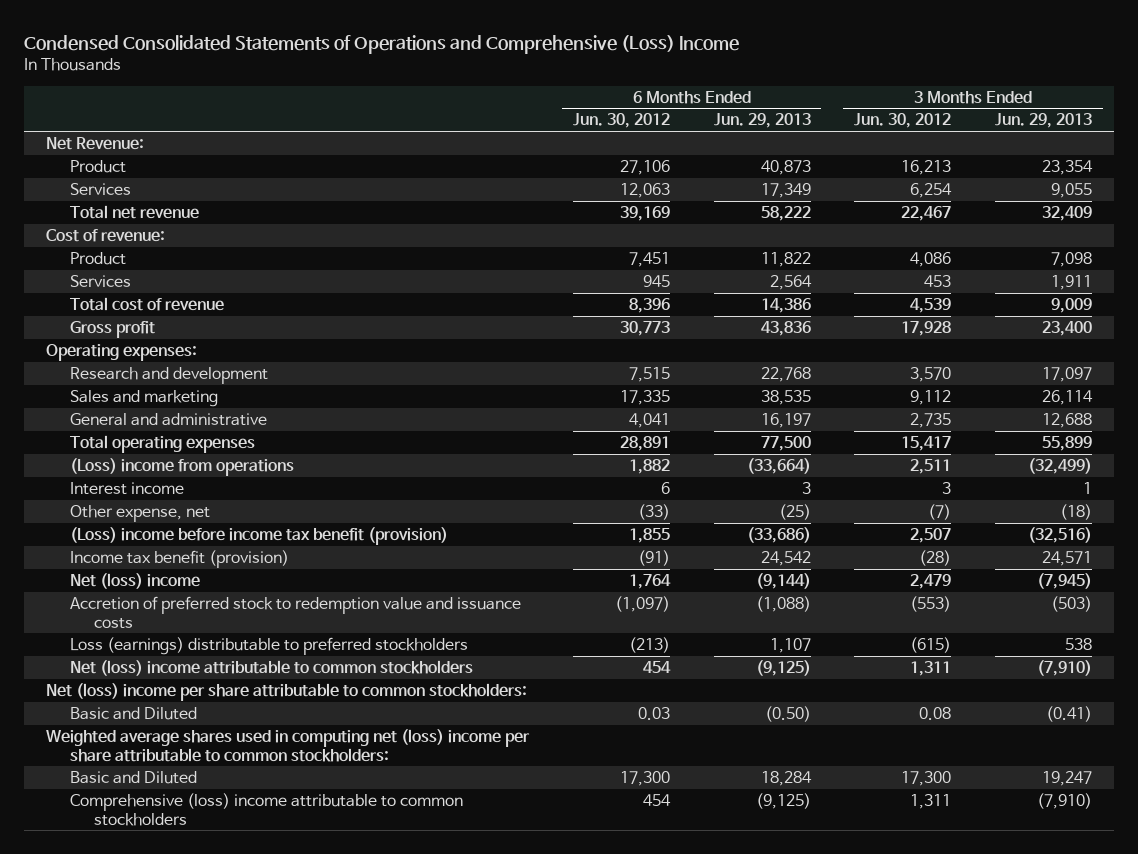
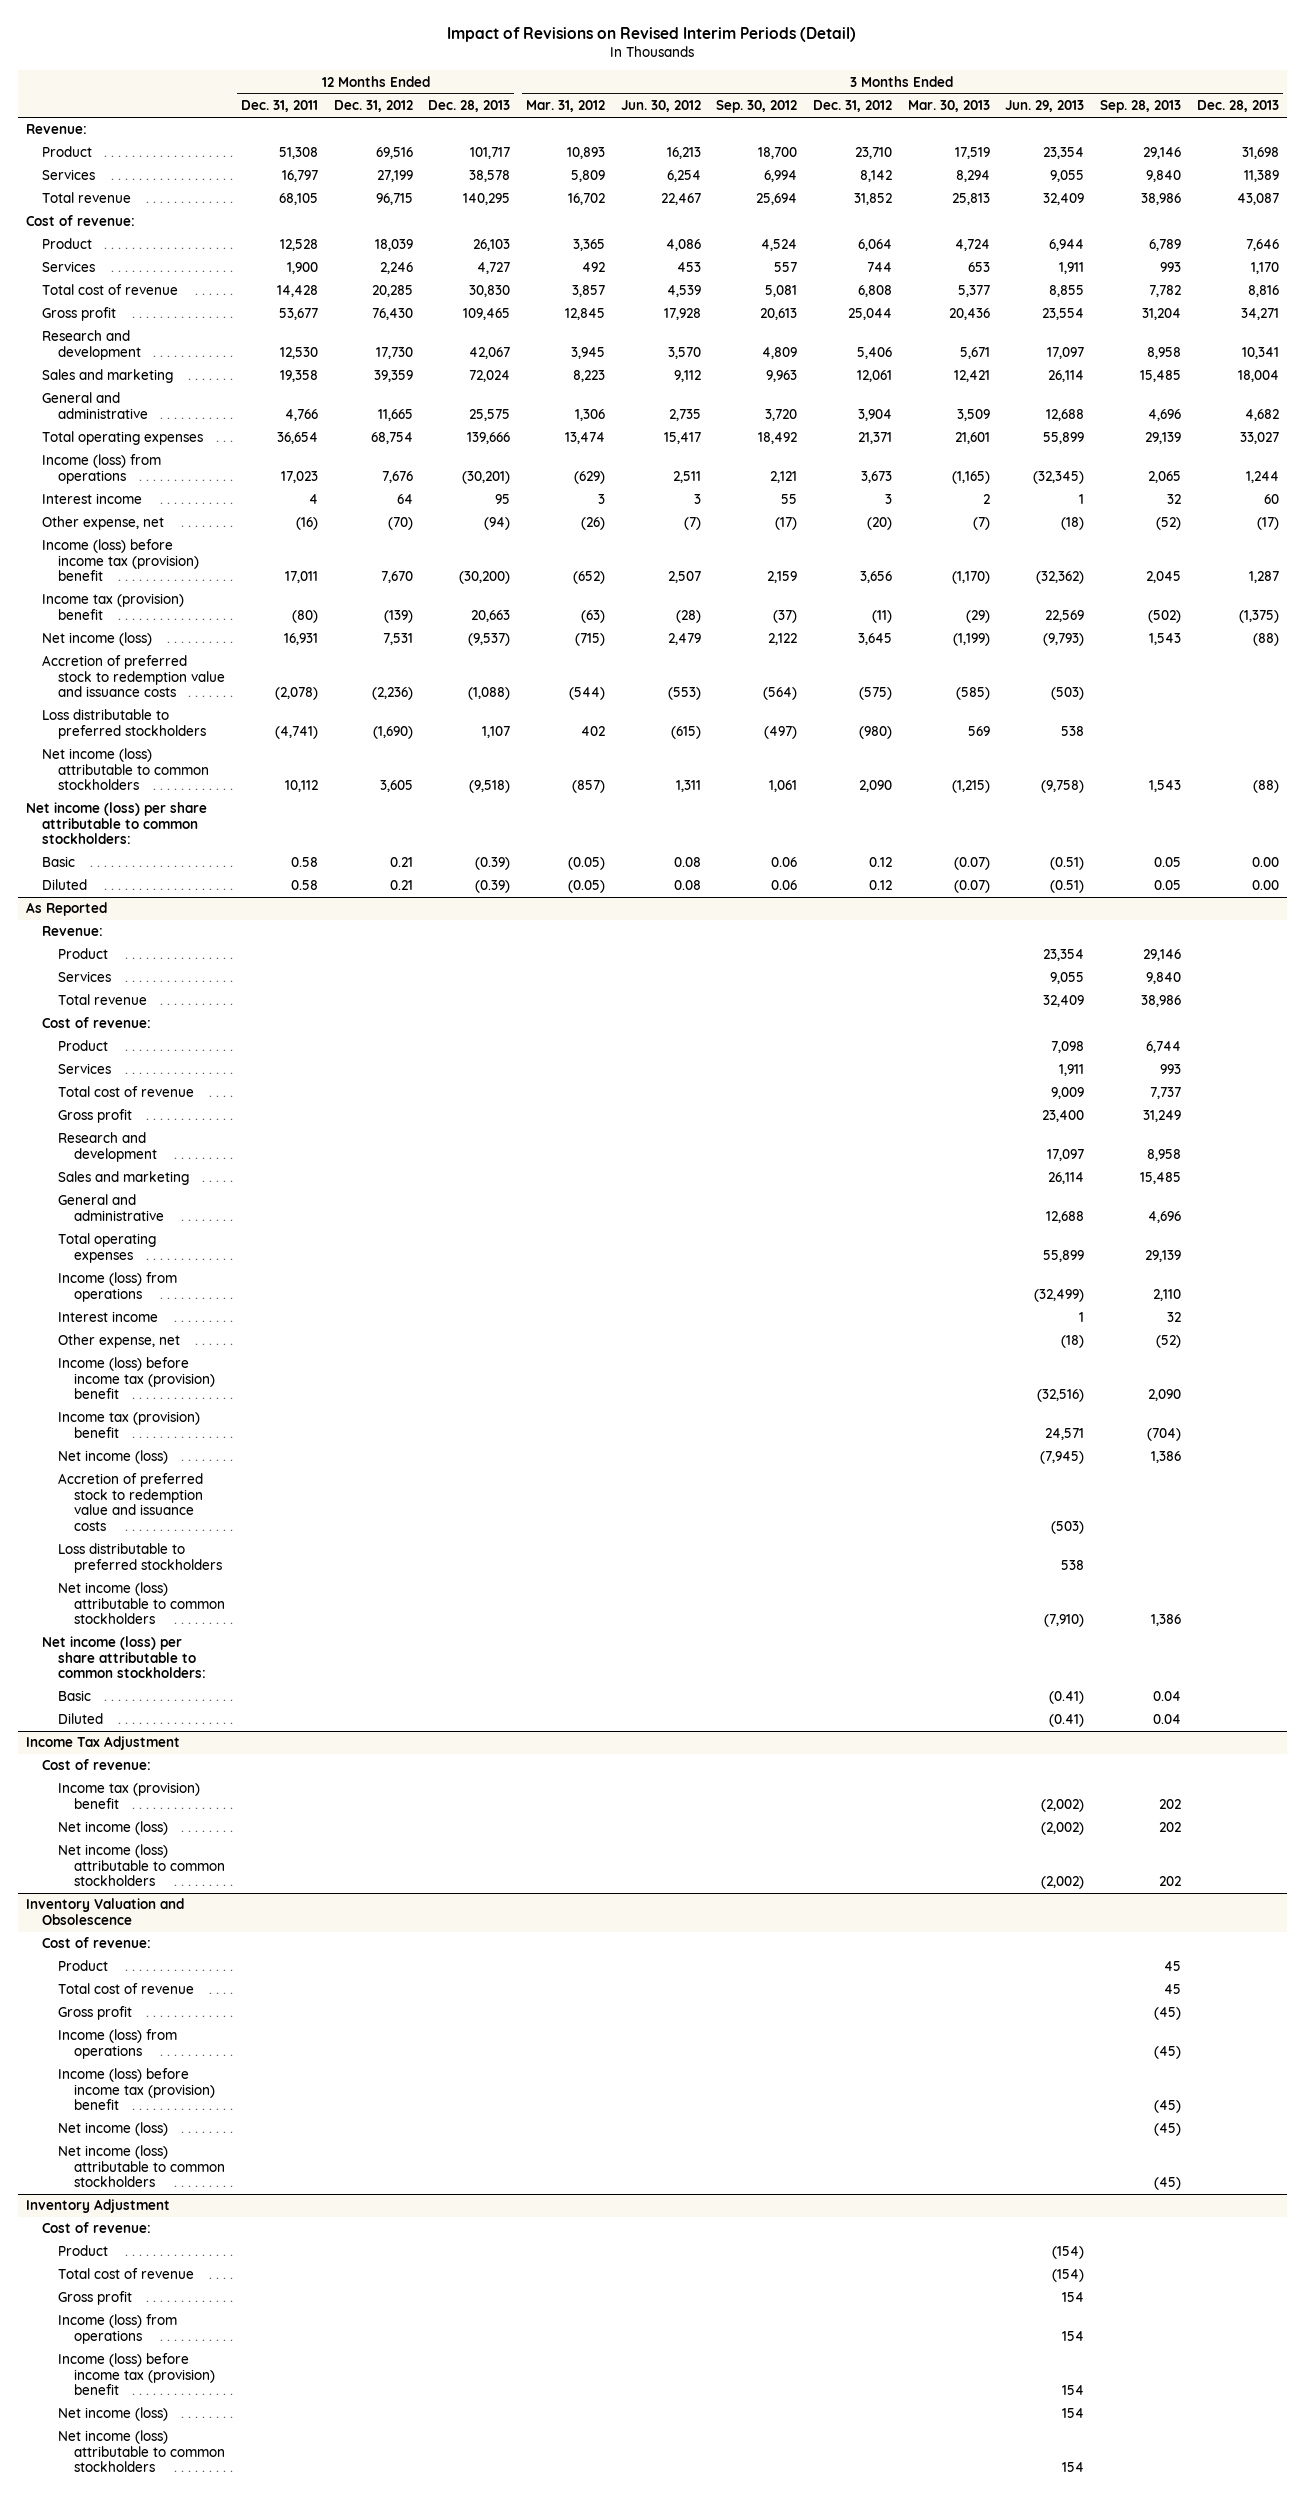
- Condensed Consolidated Statements of Operations and Comprehensive (Loss) Income
+ Impact of Revisions on Revised Interim Periods (Detail)
- | 6 Months Ended Jun. 30, 2012 | 6 Months Ended Jun. 29, 2013 | 3 Months Ended Jun. 30, 2012 | 3 Months Ended Jun. 29, 2013
+ | 12 Months Ended Dec. 31, 2011 | 12 Months Ended Dec. 31, 2012 | 12 Months Ended Dec. 28, 2013 | 3 Months Ended Mar. 31, 2012 | 3 Months Ended Jun. 30, 2012 | 3 Months Ended Sep. 30, 2012 | 3 Months Ended Dec. 31, 2012 | 3 Months Ended Mar. 30, 2013 | 3 Months Ended Jun. 29, 2013 | 3 Months Ended Sep. 28, 2013 | 3 Months Ended Dec. 28, 2013
- Net Revenue:
+ Revenue:
- Total net revenue | 39,169 | 58,222 | 22,467 | 32,409
+ Total revenue | 68,105 | 96,715 | 140,295 | 16,702 | 22,467 | 25,694 | 31,852 | 25,813 | 32,409 | 38,986 | 43,087
- Product | 7,451 | 11,822 | 4,086 | 7,098
+ Product | 12,528 | 18,039 | 26,103 | 3,365 | 4,086 | 4,524 | 6,064 | 4,724 | 6,944 | 6,789 | 7,646
- Total cost of revenue | 8,396 | 14,386 | 4,539 | 9,009
- Gross profit | 30,773 | 43,836 | 17,928 | 23,400
- Operating expenses:
+ Total cost of revenue | 14,428 | 20,285 | 30,830 | 3,857 | 4,539 | 5,081 | 6,808 | 5,377 | 8,855 | 7,782 | 8,816
+ Gross profit | 53,677 | 76,430 | 109,465 | 12,845 | 17,928 | 20,613 | 25,044 | 20,436 | 23,554 | 31,204 | 34,271
- (Loss) income from operations | 1,882 | (33,664) | 2,511 | (32,499)
+ Income (loss) from operations | 17,023 | 7,676 | (30,201) | (629) | 2,511 | 2,121 | 3,673 | (1,165) | (32,345) | 2,065 | 1,244
- (Loss) income before income tax benefit (provision) | 1,855 | (33,686) | 2,507 | (32,516)
- Income tax benefit (provision) | (91) | 24,542 | (28) | 24,571
- Net (loss) income | 1,764 | (9,144) | 2,479 | (7,945)
+ Income (loss) before income tax (provision) benefit | 17,011 | 7,670 | (30,200) | (652) | 2,507 | 2,159 | 3,656 | (1,170) | (32,362) | 2,045 | 1,287
+ Income tax (provision) benefit | (80) | (139) | 20,663 | (63) | (28) | (37) | (11) | (29) | 22,569 | (502) | (1,375)
+ Net income (loss) | 16,931 | 7,531 | (9,537) | (715) | 2,479 | 2,122 | 3,645 | (1,199) | (9,793) | 1,543 | (88)
- Loss (earnings) distributable to preferred stockholders | (213) | 1,107 | (615) | 538
- Net (loss) income attributable to common stockholders | 454 | (9,125) | 1,311 | (7,910)
- Net (loss) income per share attributable to common stockholders:
- Basic and Diluted | 0.03 | (0.50) | 0.08 | (0.41)
- Weighted average shares used in computing net (loss) income per share attributable to common stockholders:
- Basic and Diluted | 17,300 | 18,284 | 17,300 | 19,247
- Comprehensive (loss) income attributable to common stockholders | 454 | (9,125) | 1,311 | (7,910)
+ Loss distributable to preferred stockholders | (4,741) | (1,690) | 1,107 | 402 | (615) | (497) | (980) | 569 | 538 | |
+ Net income (loss) attributable to common stockholders | 10,112 | 3,605 | (9,518) | (857) | 1,311 | 1,061 | 2,090 | (1,215) | (9,758) | 1,543 | (88)
+ Net income (loss) per share attributable to common stockholders:
+ Basic | 0.58 | 0.21 | (0.39) | (0.05) | 0.08 | 0.06 | 0.12 | (0.07) | (0.51) | 0.05 | 0.00
+ Diluted | 0.58 | 0.21 | (0.39) | (0.05) | 0.08 | 0.06 | 0.12 | (0.07) | (0.51) | 0.05 | 0.00
+ As Reported
+ Revenue:
+ Product | | | | | | | | | 23,354 | 29,146 |
+ Services | | | | | | | | | 9,055 | 9,840 |
+ Total revenue | | | | | | | | | 32,409 | 38,986 |
+ Cost of revenue:
+ Product | | | | | | | | | 7,098 | 6,744 |
+ Services | | | | | | | | | 1,911 | 993 |
+ Total cost of revenue | | | | | | | | | 9,009 | 7,737 |
+ Gross profit | | | | | | | | | 23,400 | 31,249 |
+ Research and development | | | | | | | | | 17,097 | 8,958 |
+ Sales and marketing | | | | | | | | | 26,114 | 15,485 |
+ General and administrative | | | | | | | | | 12,688 | 4,696 |
+ Total operating expenses | | | | | | | | | 55,899 | 29,139 |
+ Income (loss) from operations | | | | | | | | | (32,499) | 2,110 |
+ Interest income | | | | | | | | | 1 | 32 |
+ Other expense, net | | | | | | | | | (18) | (52) |
+ Income (loss) before income tax (provision) benefit | | | | | | | | | (32,516) | 2,090 |
+ Income tax (provision) benefit | | | | | | | | | 24,571 | (704) |
+ Net income (loss) | | | | | | | | | (7,945) | 1,386 |
+ Accretion of preferred stock to redemption value and issuance costs | | | | | | | | | (503) | |
+ Loss distributable to preferred stockholders | | | | | | | | | 538 | |
+ Net income (loss) attributable to common stockholders | | | | | | | | | (7,910) | 1,386 |
+ Net income (loss) per share attributable to common stockholders:
+ Basic | | | | | | | | | (0.41) | 0.04 |
+ Diluted | | | | | | | | | (0.41) | 0.04 |
+ Income Tax Adjustment
+ Cost of revenue:
+ Income tax (provision) benefit | | | | | | | | | (2,002) | 202 |
+ Net income (loss) | | | | | | | | | (2,002) | 202 |
+ Net income (loss) attributable to common stockholders | | | | | | | | | (2,002) | 202 |
+ Inventory Valuation and Obsolescence
+ Cost of revenue:
+ Product | | | | | | | | | | 45 |
+ Total cost of revenue | | | | | | | | | | 45 |
+ Gross profit | | | | | | | | | | (45) |
+ Income (loss) from operations | | | | | | | | | | (45) |
+ Income (loss) before income tax (provision) benefit | | | | | | | | | | (45) |
+ Net income (loss) | | | | | | | | | | (45) |
+ Net income (loss) attributable to common stockholders | | | | | | | | | | (45) |
+ Inventory Adjustment
+ Cost of revenue:
+ Product | | | | | | | | | (154) | |
+ Total cost of revenue | | | | | | | | | (154) | |
+ Gross profit | | | | | | | | | 154 | |
+ Income (loss) from operations | | | | | | | | | 154 | |
+ Income (loss) before income tax (provision) benefit | | | | | | | | | 154 | |
+ Net income (loss) | | | | | | | | | 154 | |
+ Net income (loss) attributable to common stockholders | | | | | | | | | 154 | |

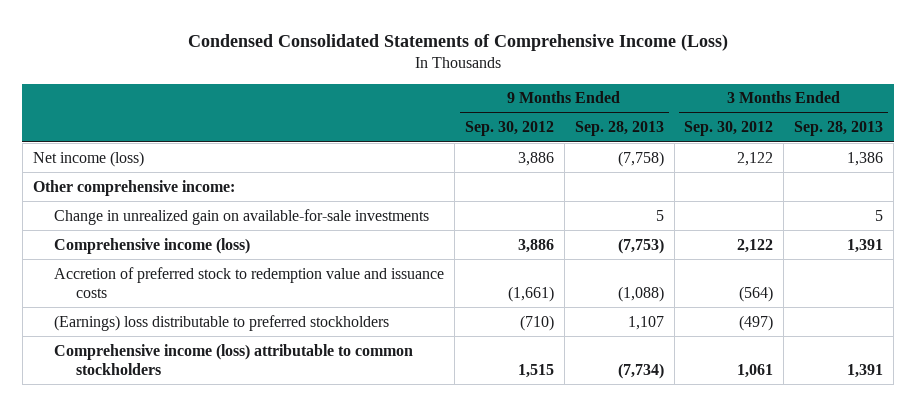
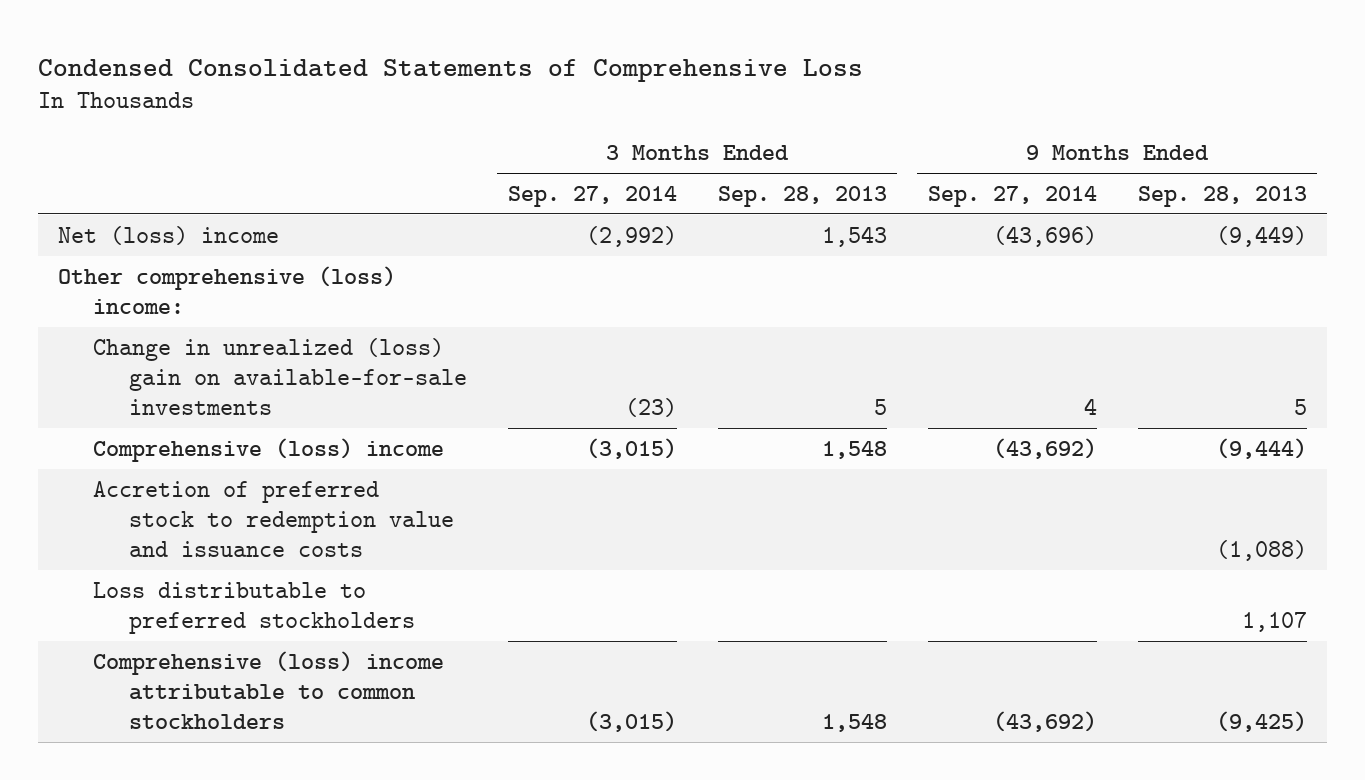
- Condensed Consolidated Statements of Comprehensive Income (Loss)
+ Condensed Consolidated Statements of Comprehensive Loss
- | 9 Months Ended Sep. 30, 2012 | 9 Months Ended Sep. 28, 2013 | 3 Months Ended Sep. 30, 2012 | 3 Months Ended Sep. 28, 2013
+ | 3 Months Ended Sep. 27, 2014 | 3 Months Ended Sep. 28, 2013 | 9 Months Ended Sep. 27, 2014 | 9 Months Ended Sep. 28, 2013
- Net income (loss) | 3,886 | (7,758) | 2,122 | 1,386
- Other comprehensive income:
- Change in unrealized gain on available-for-sale investments | | 5 | | 5
- Comprehensive income (loss) | 3,886 | (7,753) | 2,122 | 1,391
+ Net (loss) income | (2,992) | 1,543 | (43,696) | (9,449)
+ Other comprehensive (loss) income:
+ Change in unrealized (loss) gain on available-for-sale investments | (23) | 5 | 4 | 5
+ Comprehensive (loss) income | (3,015) | 1,548 | (43,692) | (9,444)
- (Earnings) loss distributable to preferred stockholders | (710) | 1,107 | (497) |
- Comprehensive income (loss) attributable to common stockholders | 1,515 | (7,734) | 1,061 | 1,391
+ Loss distributable to preferred stockholders | | | | 1,107
+ Comprehensive (loss) income attributable to common stockholders | (3,015) | 1,548 | (43,692) | (9,425)

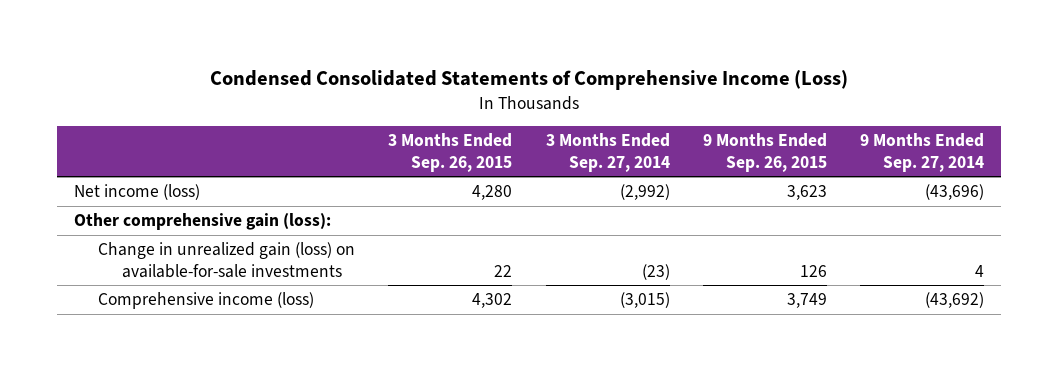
- Condensed Consolidated Statements of Comprehensive Loss
+ Condensed Consolidated Statements of Comprehensive Income (Loss)
- | 3 Months Ended Sep. 27, 2014 | 3 Months Ended Sep. 28, 2013 | 9 Months Ended Sep. 27, 2014 | 9 Months Ended Sep. 28, 2013
+ | 3 Months Ended Sep. 26, 2015 | 3 Months Ended Sep. 27, 2014 | 9 Months Ended Sep. 26, 2015 | 9 Months Ended Sep. 27, 2014
- Net (loss) income | (2,992) | 1,543 | (43,696) | (9,449)
- Other comprehensive (loss) income:
- Change in unrealized (loss) gain on available-for-sale investments | (23) | 5 | 4 | 5
- Comprehensive (loss) income | (3,015) | 1,548 | (43,692) | (9,444)
- Accretion of preferred stock to redemption value and issuance costs | | | | (1,088)
- Loss distributable to preferred stockholders | | | | 1,107
- Comprehensive (loss) income attributable to common stockholders | (3,015) | 1,548 | (43,692) | (9,425)
+ Net income (loss) | 4,280 | (2,992) | 3,623 | (43,696)
+ Other comprehensive gain (loss):
+ Change in unrealized gain (loss) on available-for-sale investments | 22 | (23) | 126 | 4
+ Comprehensive income (loss) | 4,302 | (3,015) | 3,749 | (43,692)

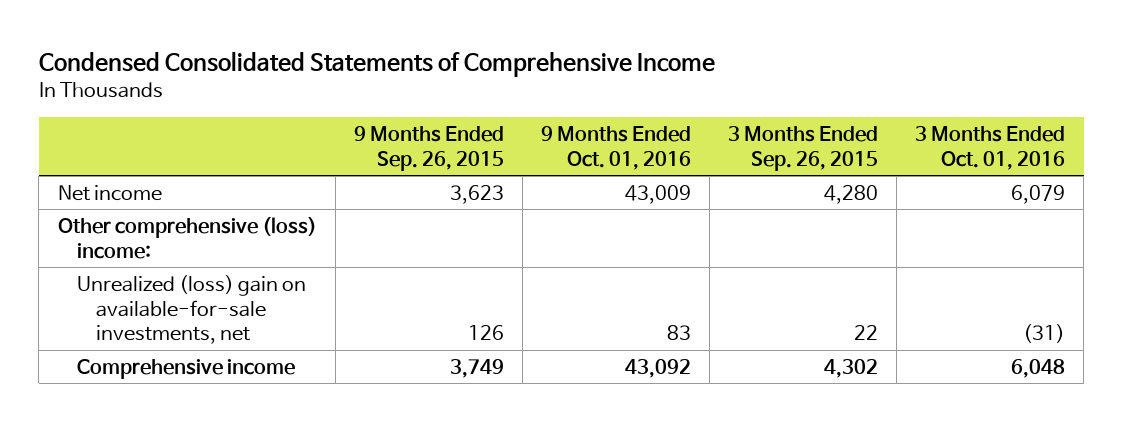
- Condensed Consolidated Statements of Comprehensive Income (Loss)
+ Condensed Consolidated Statements of Comprehensive Income
- | 3 Months Ended Sep. 26, 2015 | 3 Months Ended Sep. 27, 2014 | 9 Months Ended Sep. 26, 2015 | 9 Months Ended Sep. 27, 2014
+ | 9 Months Ended Sep. 26, 2015 | 9 Months Ended Oct. 01, 2016 | 3 Months Ended Sep. 26, 2015 | 3 Months Ended Oct. 01, 2016
- Net income (loss) | 4,280 | (2,992) | 3,623 | (43,696)
- Other comprehensive gain (loss):
- Change in unrealized gain (loss) on available-for-sale investments | 22 | (23) | 126 | 4
- Comprehensive income (loss) | 4,302 | (3,015) | 3,749 | (43,692)
+ Net income | 3,623 | 43,009 | 4,280 | 6,079
+ Other comprehensive (loss) income:
+ Unrealized (loss) gain on available-for-sale investments, net | 126 | 83 | 22 | (31)
+ Comprehensive income | 3,749 | 43,092 | 4,302 | 6,048

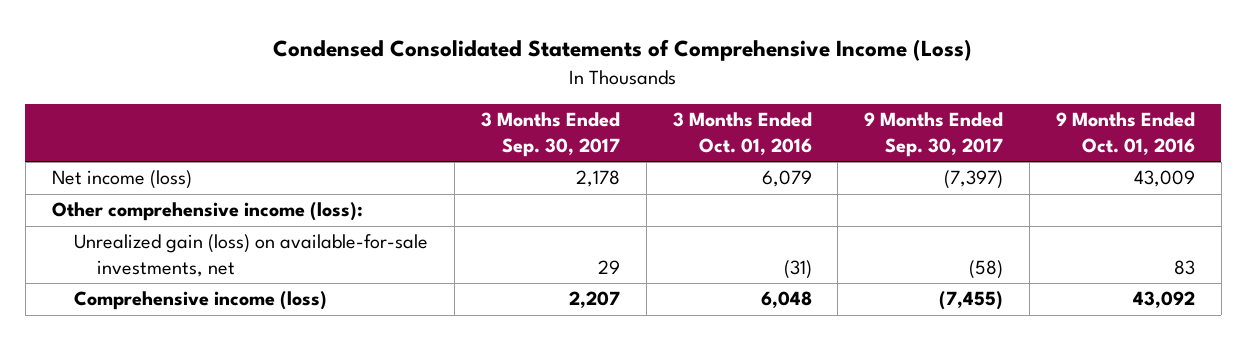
- Condensed Consolidated Statements of Comprehensive Income
+ Condensed Consolidated Statements of Comprehensive Income (Loss)
- | 9 Months Ended Sep. 26, 2015 | 9 Months Ended Oct. 01, 2016 | 3 Months Ended Sep. 26, 2015 | 3 Months Ended Oct. 01, 2016
+ | 3 Months Ended Sep. 30, 2017 | 3 Months Ended Oct. 01, 2016 | 9 Months Ended Sep. 30, 2017 | 9 Months Ended Oct. 01, 2016
- Net income | 3,623 | 43,009 | 4,280 | 6,079
- Other comprehensive (loss) income:
- Unrealized (loss) gain on available-for-sale investments, net | 126 | 83 | 22 | (31)
- Comprehensive income | 3,749 | 43,092 | 4,302 | 6,048
+ Net income (loss) | 2,178 | 6,079 | (7,397) | 43,009
+ Other comprehensive income (loss):
+ Unrealized gain (loss) on available-for-sale investments, net | 29 | (31) | (58) | 83
+ Comprehensive income (loss) | 2,207 | 6,048 | (7,455) | 43,092

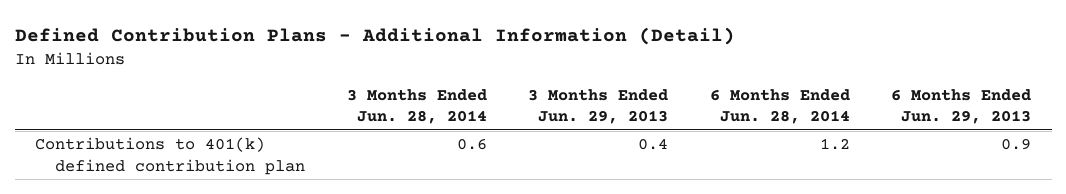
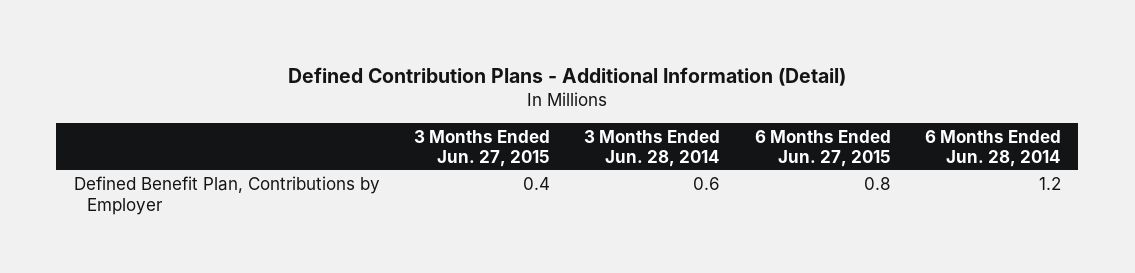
- | 3 Months Ended Jun. 28, 2014 | 3 Months Ended Jun. 29, 2013 | 6 Months Ended Jun. 28, 2014 | 6 Months Ended Jun. 29, 2013
+ | 3 Months Ended Jun. 27, 2015 | 3 Months Ended Jun. 28, 2014 | 6 Months Ended Jun. 27, 2015 | 6 Months Ended Jun. 28, 2014
- Contributions to 401(k) defined contribution plan | 0.6 | 0.4 | 1.2 | 0.9
+ Defined Benefit Plan, Contributions by Employer | 0.4 | 0.6 | 0.8 | 1.2

